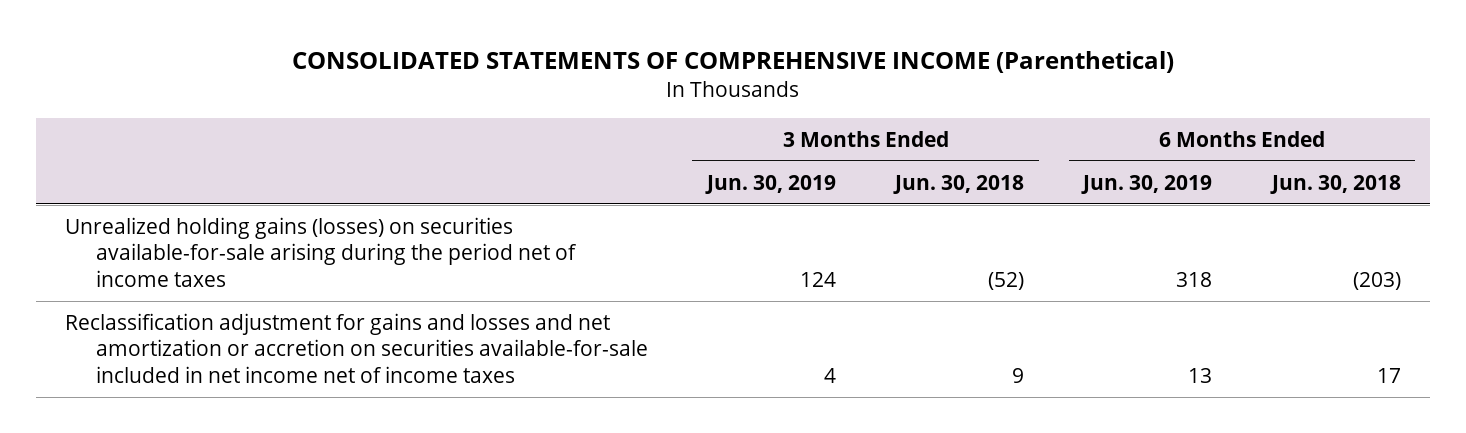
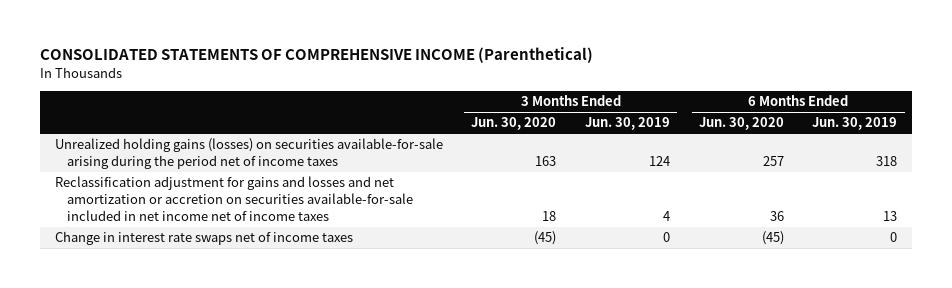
- | 3 Months Ended Jun. 30, 2019 | 3 Months Ended Jun. 30, 2018 | 6 Months Ended Jun. 30, 2019 | 6 Months Ended Jun. 30, 2018
+ | 3 Months Ended Jun. 30, 2020 | 3 Months Ended Jun. 30, 2019 | 6 Months Ended Jun. 30, 2020 | 6 Months Ended Jun. 30, 2019
+ Change in interest rate swaps net of income taxes | (45) | 0 | (45) | 0

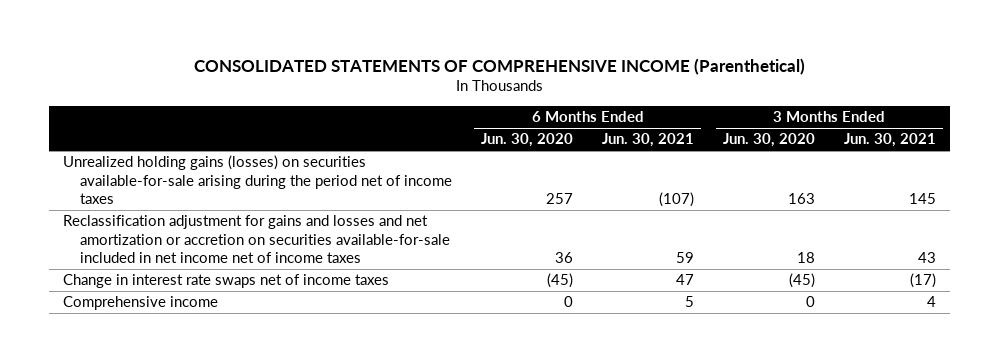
- | 3 Months Ended Jun. 30, 2020 | 3 Months Ended Jun. 30, 2019 | 6 Months Ended Jun. 30, 2020 | 6 Months Ended Jun. 30, 2019
+ | 6 Months Ended Jun. 30, 2020 | 6 Months Ended Jun. 30, 2021 | 3 Months Ended Jun. 30, 2020 | 3 Months Ended Jun. 30, 2021
+ Comprehensive income | 0 | 5 | 0 | 4

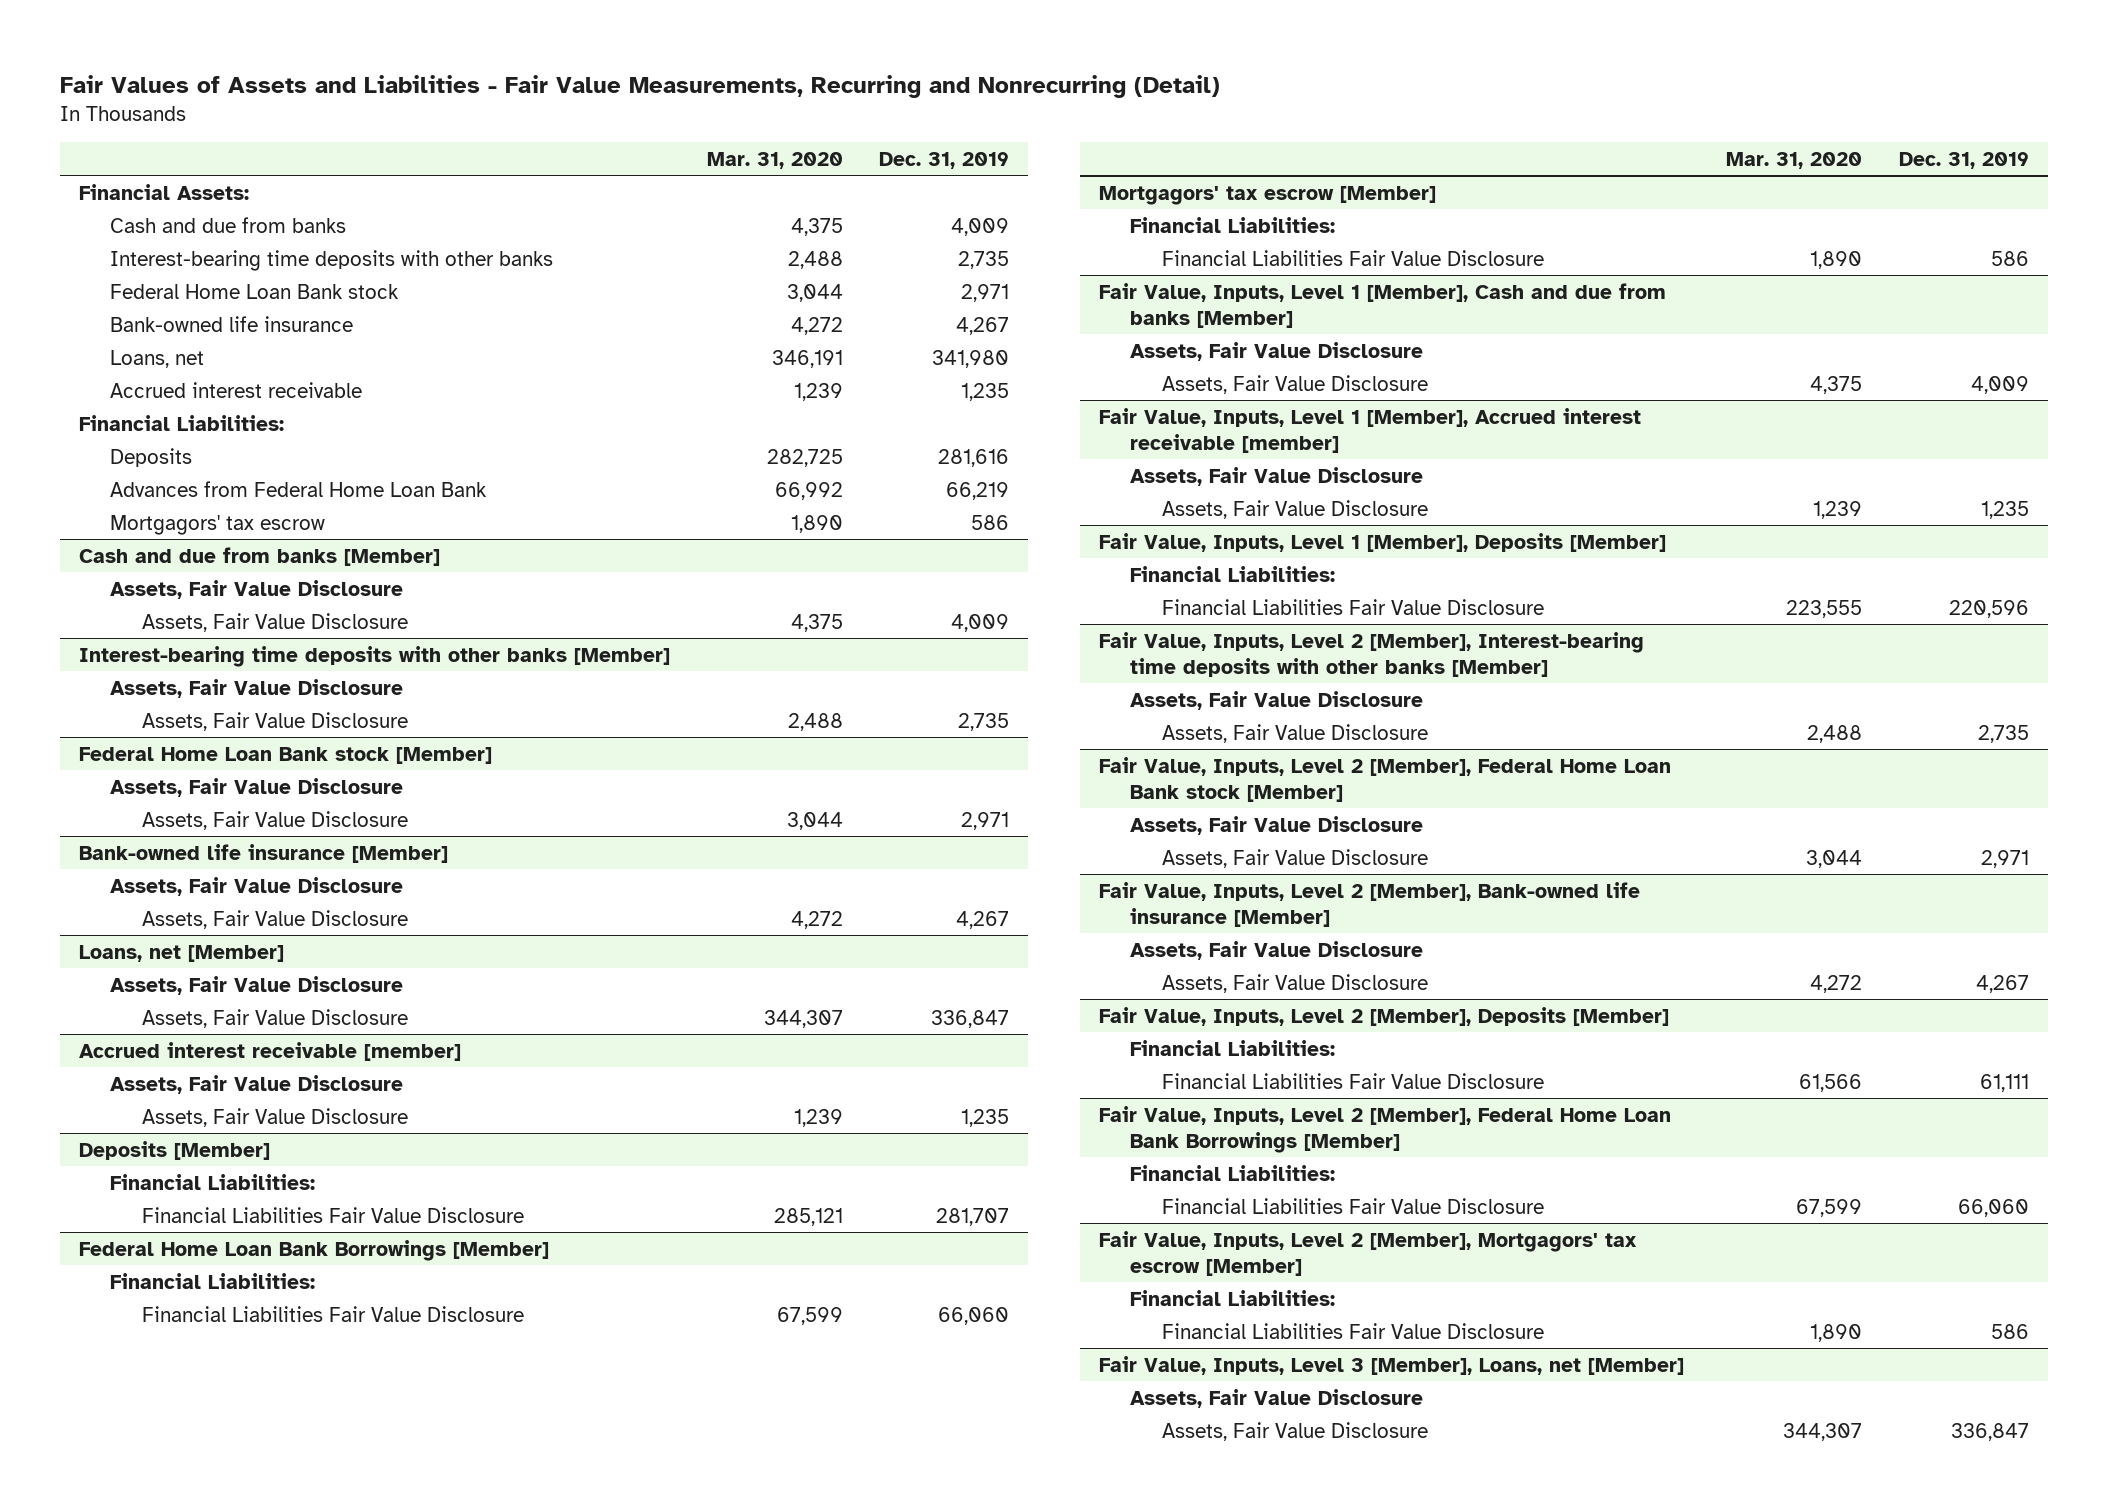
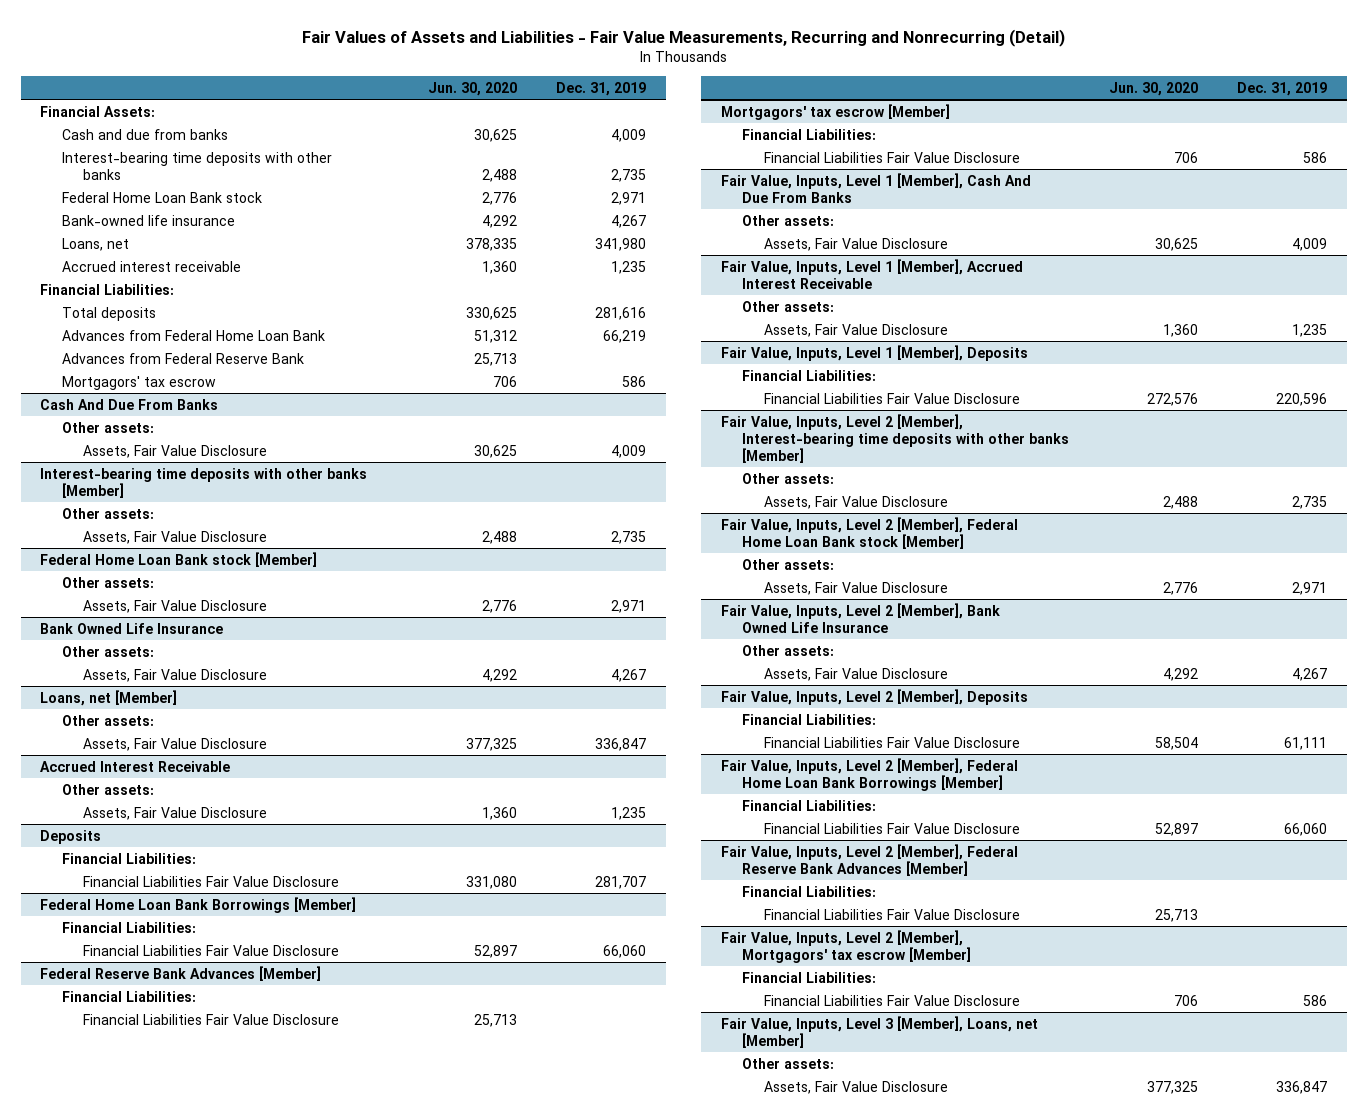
- | Mar. 31, 2020 | Dec. 31, 2019
+ | Jun. 30, 2020 | Dec. 31, 2019
- Deposits | 282,725 | 281,616
+ Total deposits | 330,625 | 281,616
+ Advances from Federal Reserve Bank | 25,713 |
- Cash and due from banks [Member]
- Assets, Fair Value Disclosure
+ Cash And Due From Banks
+ Other assets:
@ Interest-bearing time deposits with other banks [Member]
- Assets, Fair Value Disclosure
+ Other assets:
@ Federal Home Loan Bank stock [Member]
- Assets, Fair Value Disclosure
+ Other assets:
- Bank-owned life insurance [Member]
- Assets, Fair Value Disclosure
+ Bank Owned Life Insurance
+ Other assets:
@ Loans, net [Member]
- Assets, Fair Value Disclosure
+ Other assets:
- Accrued interest receivable [member]
- Assets, Fair Value Disclosure
+ Accrued Interest Receivable
+ Other assets:
- Deposits [Member]
+ Deposits
+ Federal Reserve Bank Advances [Member]
+ Financial Liabilities:
+ Financial Liabilities Fair Value Disclosure | 25,713 |
- Fair Value, Inputs, Level 1 [Member], Cash and due from banks [Member]
- Assets, Fair Value Disclosure
+ Fair Value, Inputs, Level 1 [Member], Cash And Due From Banks
+ Other assets:
- Fair Value, Inputs, Level 1 [Member], Accrued interest receivable [member]
- Assets, Fair Value Disclosure
+ Fair Value, Inputs, Level 1 [Member], Accrued Interest Receivable
+ Other assets:
- Fair Value, Inputs, Level 1 [Member], Deposits [Member]
+ Fair Value, Inputs, Level 1 [Member], Deposits
@ Fair Value, Inputs, Level 2 [Member], Interest-bearing time deposits with other banks [Member]
- Assets, Fair Value Disclosure
+ Other assets:
@ Fair Value, Inputs, Level 2 [Member], Federal Home Loan Bank stock [Member]
- Assets, Fair Value Disclosure
+ Other assets:
- Fair Value, Inputs, Level 2 [Member], Bank-owned life insurance [Member]
- Assets, Fair Value Disclosure
+ Fair Value, Inputs, Level 2 [Member], Bank Owned Life Insurance
+ Other assets:
- Fair Value, Inputs, Level 2 [Member], Deposits [Member]
+ Fair Value, Inputs, Level 2 [Member], Deposits
+ Fair Value, Inputs, Level 2 [Member], Federal Reserve Bank Advances [Member]
+ Financial Liabilities:
+ Financial Liabilities Fair Value Disclosure | 25,713 |
@ Fair Value, Inputs, Level 3 [Member], Loans, net [Member]
- Assets, Fair Value Disclosure
+ Other assets:

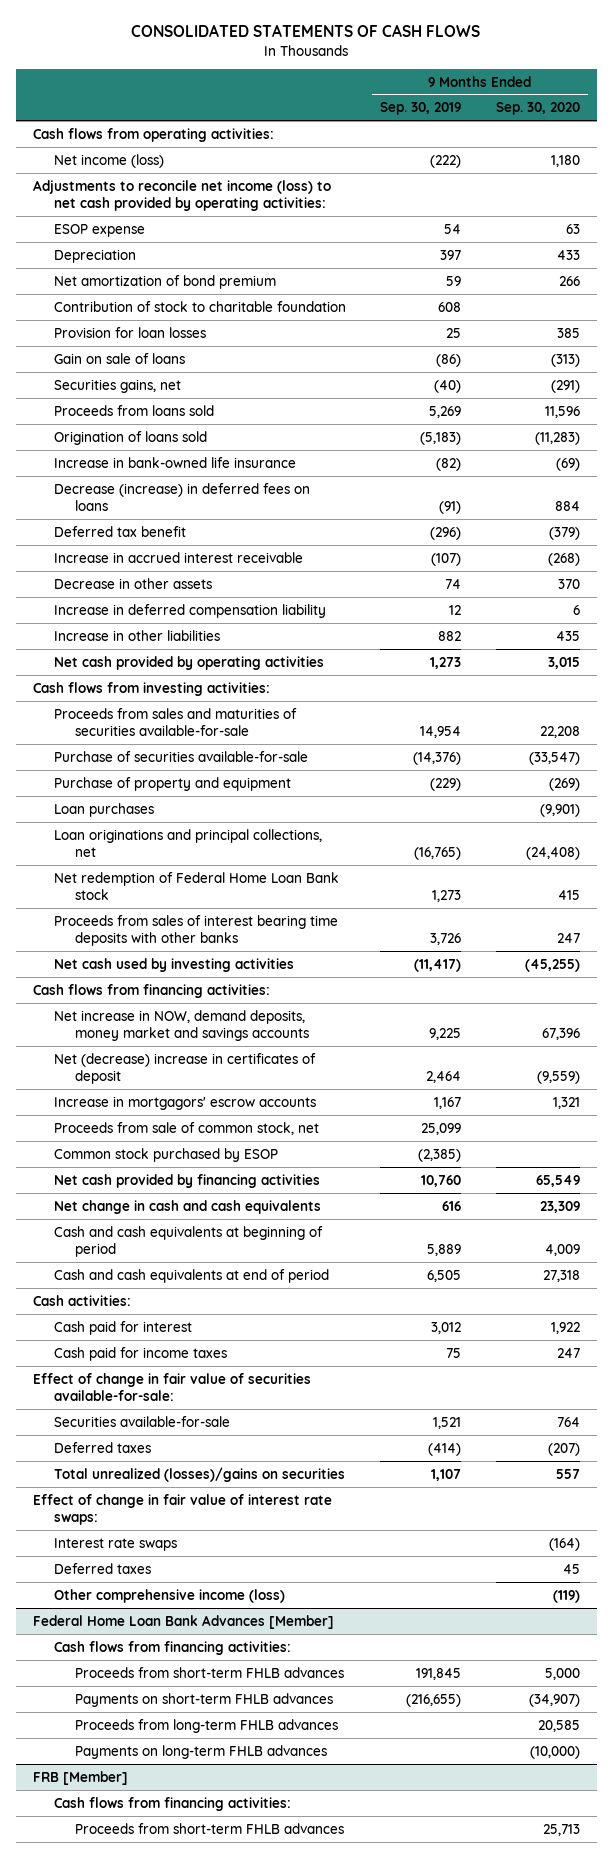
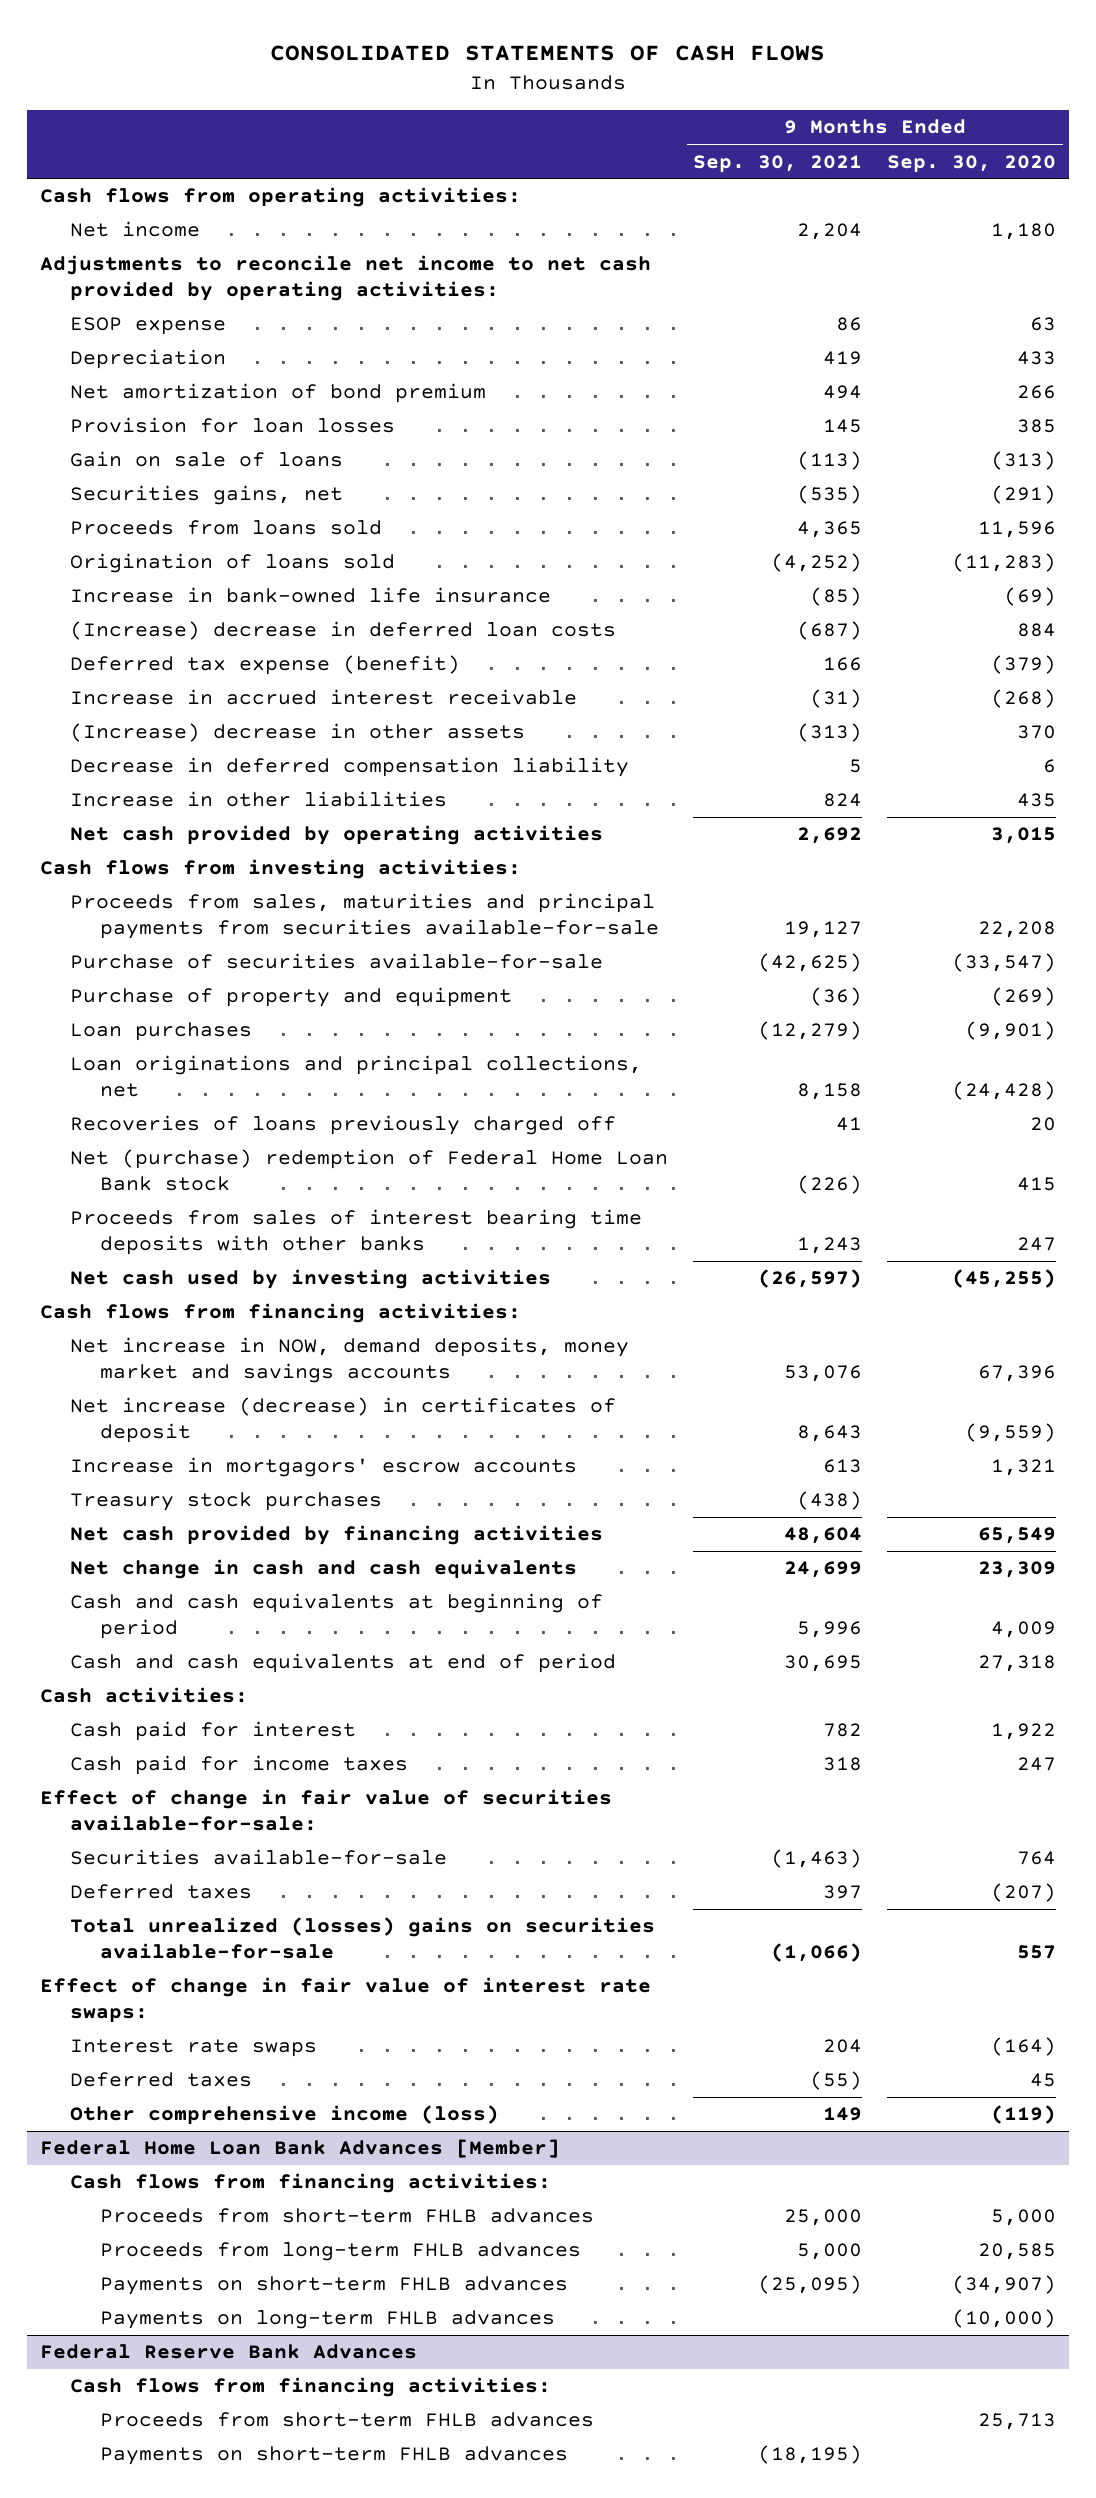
- | 9 Months Ended Sep. 30, 2019 | 9 Months Ended Sep. 30, 2020
+ | 9 Months Ended Sep. 30, 2021 | 9 Months Ended Sep. 30, 2020
- Net income (loss) | (222) | 1,180
- Adjustments to reconcile net income (loss) to net cash provided by operating activities:
+ Net income | 2,204 | 1,180
+ Adjustments to reconcile net income to net cash provided by operating activities:
- Contribution of stock to charitable foundation | 608 |
- Decrease (increase) in deferred fees on loans | (91) | 884
- Deferred tax benefit | (296) | (379)
+ (Increase) decrease in deferred loan costs | (687) | 884
+ Deferred tax expense (benefit) | 166 | (379)
- Decrease in other assets | 74 | 370
- Increase in deferred compensation liability | 12 | 6
+ (Increase) decrease in other assets | (313) | 370
+ Decrease in deferred compensation liability | 5 | 6
- Proceeds from sales and maturities of securities available-for-sale | 14,954 | 22,208
+ Proceeds from sales, maturities and principal payments from securities available-for-sale | 19,127 | 22,208
- Loan originations and principal collections, net | (16,765) | (24,408)
- Net redemption of Federal Home Loan Bank stock | 1,273 | 415
+ Loan originations and principal collections, net | 8,158 | (24,428)
+ Recoveries of loans previously charged off | 41 | 20
+ Net (purchase) redemption of Federal Home Loan Bank stock | (226) | 415
- Net (decrease) increase in certificates of deposit | 2,464 | (9,559)
+ Net increase (decrease) in certificates of deposit | 8,643 | (9,559)
- Proceeds from sale of common stock, net | 25,099 |
- Common stock purchased by ESOP | (2,385) |
+ Treasury stock purchases | (438) |
- Total unrealized (losses)/gains on securities | 1,107 | 557
+ Total unrealized (losses) gains on securities available-for-sale | (1,066) | 557
@ Federal Home Loan Bank Advances [Member]
moved down: Payments on short-term FHLB advances | (25,095) | (34,907)
- FRB [Member]
+ Federal Reserve Bank Advances
+ Payments on short-term FHLB advances | (18,195) |

